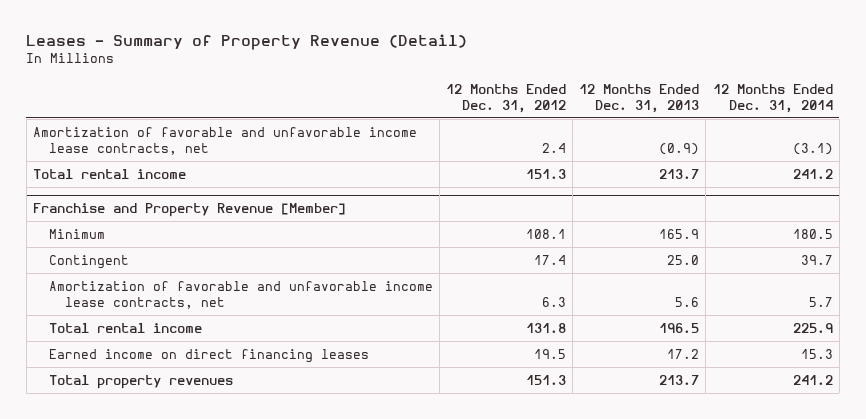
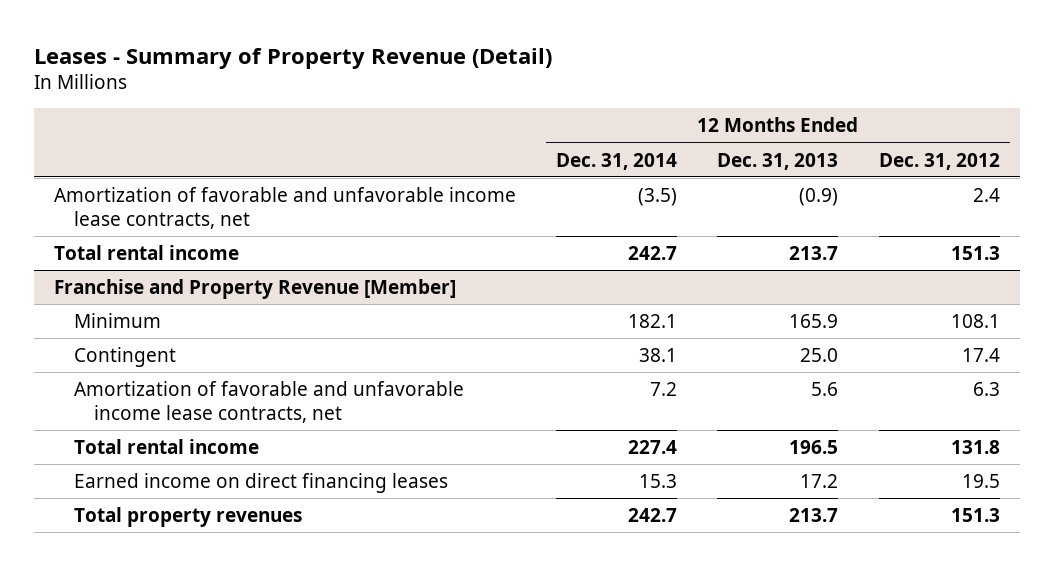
- | 12 Months Ended Dec. 31, 2012 | 12 Months Ended Dec. 31, 2013 | 12 Months Ended Dec. 31, 2014
+ | 12 Months Ended Dec. 31, 2014 | 12 Months Ended Dec. 31, 2013 | 12 Months Ended Dec. 31, 2012
- Amortization of favorable and unfavorable income lease contracts, net | 2.4 | (0.9) | (3.1)
- Total rental income | 151.3 | 213.7 | 241.2
+ Amortization of favorable and unfavorable income lease contracts, net | (3.5) | (0.9) | 2.4
+ Total rental income | 242.7 | 213.7 | 151.3
@ Franchise and Property Revenue [Member]
- Minimum | 108.1 | 165.9 | 180.5
- Contingent | 17.4 | 25.0 | 39.7
- Amortization of favorable and unfavorable income lease contracts, net | 6.3 | 5.6 | 5.7
- Total rental income | 131.8 | 196.5 | 225.9
+ Minimum | 182.1 | 165.9 | 108.1
+ Contingent | 38.1 | 25.0 | 17.4
+ Amortization of favorable and unfavorable income lease contracts, net | 7.2 | 5.6 | 6.3
+ Total rental income | 227.4 | 196.5 | 131.8
- Total property revenues | 151.3 | 213.7 | 241.2
+ Total property revenues | 242.7 | 213.7 | 151.3

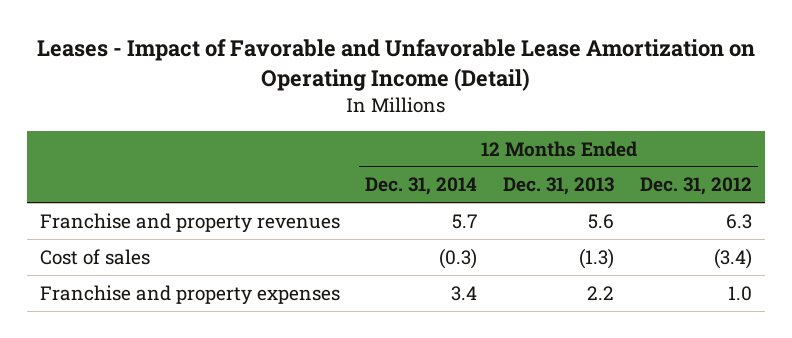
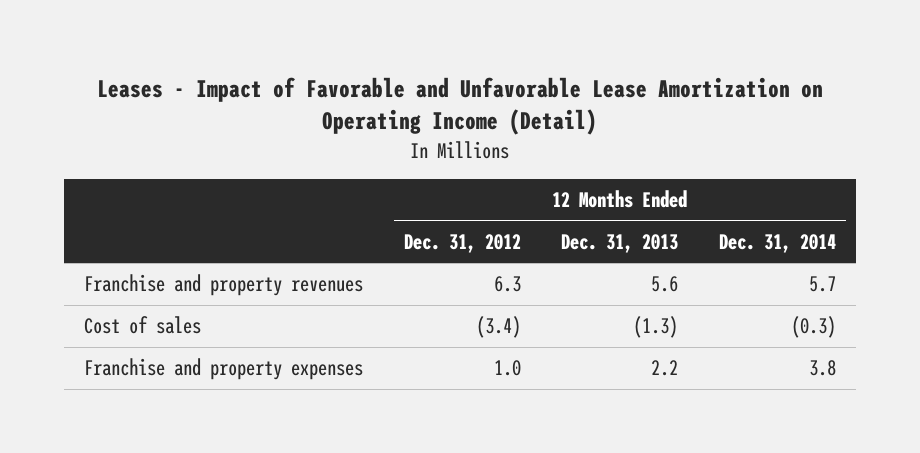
- | 12 Months Ended Dec. 31, 2014 | 12 Months Ended Dec. 31, 2013 | 12 Months Ended Dec. 31, 2012
+ | 12 Months Ended Dec. 31, 2012 | 12 Months Ended Dec. 31, 2013 | 12 Months Ended Dec. 31, 2014
- Franchise and property expenses | 3.4 | 2.2 | 1.0
+ Franchise and property expenses | 1.0 | 2.2 | 3.8

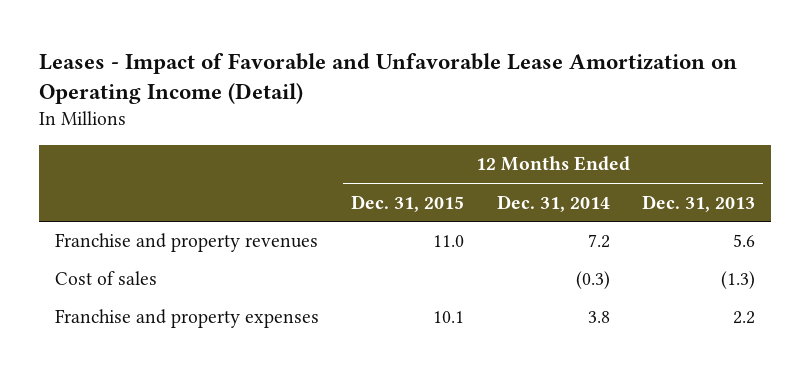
- | 12 Months Ended Dec. 31, 2012 | 12 Months Ended Dec. 31, 2013 | 12 Months Ended Dec. 31, 2014
+ | 12 Months Ended Dec. 31, 2015 | 12 Months Ended Dec. 31, 2014 | 12 Months Ended Dec. 31, 2013
- Franchise and property revenues | 6.3 | 5.6 | 5.7
+ Franchise and property revenues | 11.0 | 7.2 | 5.6

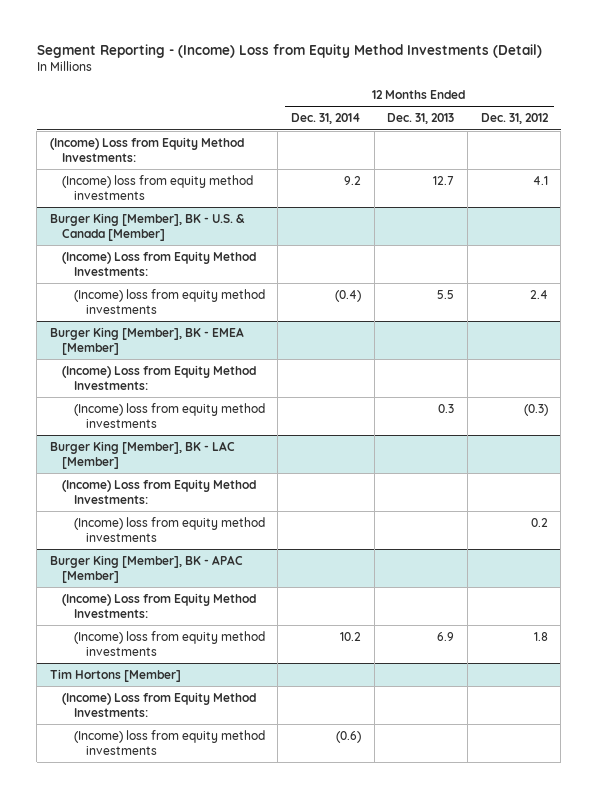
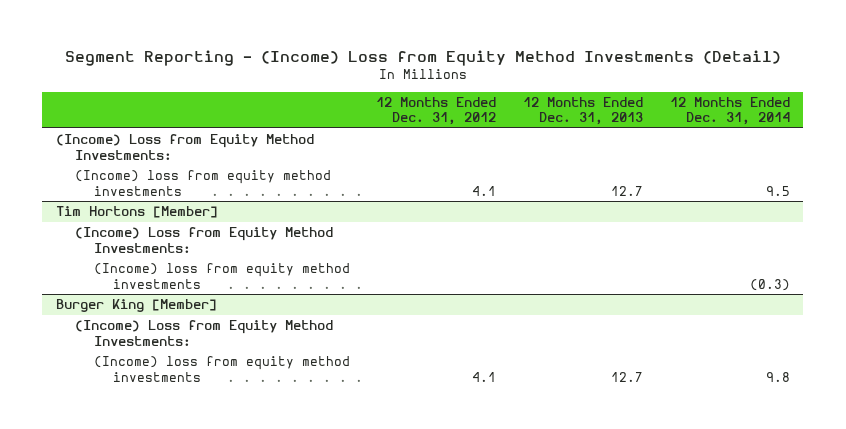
- | 12 Months Ended Dec. 31, 2014 | 12 Months Ended Dec. 31, 2013 | 12 Months Ended Dec. 31, 2012
+ | 12 Months Ended Dec. 31, 2012 | 12 Months Ended Dec. 31, 2013 | 12 Months Ended Dec. 31, 2014
- (Income) loss from equity method investments | 9.2 | 12.7 | 4.1
- Burger King [Member], BK - U.S. & Canada [Member]
- (Income) Loss from Equity Method Investments:
- (Income) loss from equity method investments | (0.4) | 5.5 | 2.4
- Burger King [Member], BK - EMEA [Member]
- (Income) Loss from Equity Method Investments:
- (Income) loss from equity method investments | | 0.3 | (0.3)
- Burger King [Member], BK - LAC [Member]
- (Income) Loss from Equity Method Investments:
- (Income) loss from equity method investments | | | 0.2
- Burger King [Member], BK - APAC [Member]
- (Income) Loss from Equity Method Investments:
- (Income) loss from equity method investments | 10.2 | 6.9 | 1.8
+ (Income) loss from equity method investments | 4.1 | 12.7 | 9.5
@ Tim Hortons [Member]
- (Income) loss from equity method investments | (0.6) | |
+ (Income) loss from equity method investments | | | (0.3)
+ Burger King [Member]
+ (Income) Loss from Equity Method Investments:
+ (Income) loss from equity method investments | 4.1 | 12.7 | 9.8

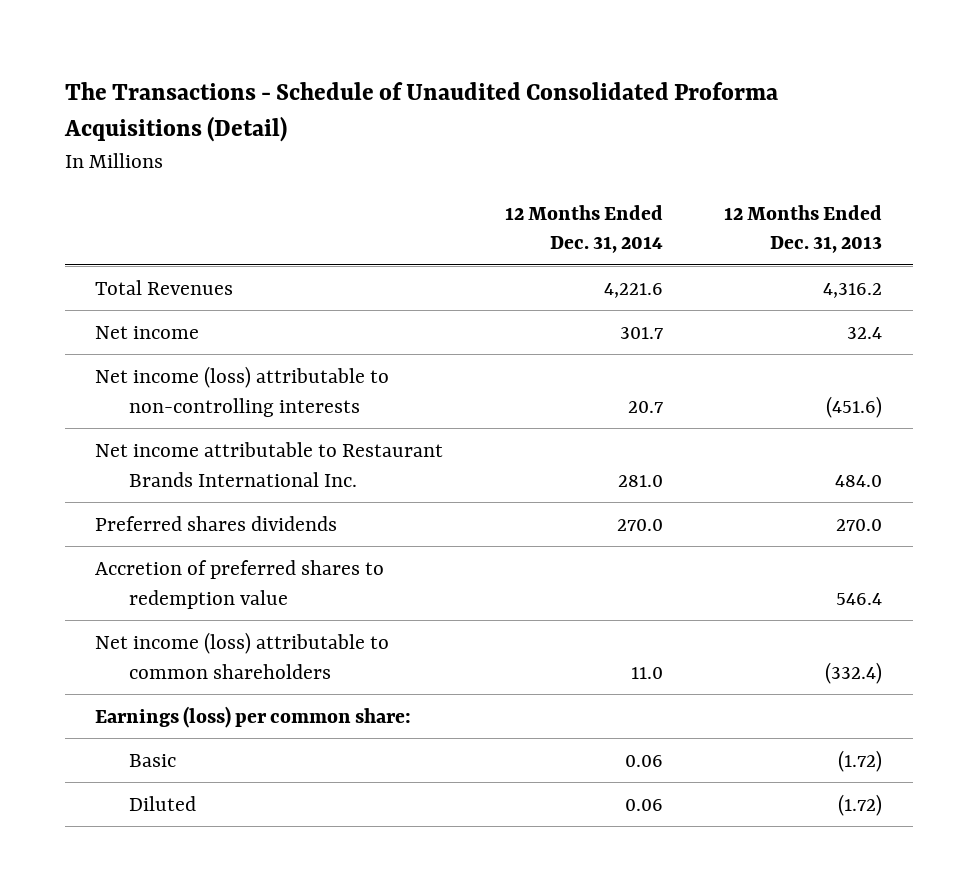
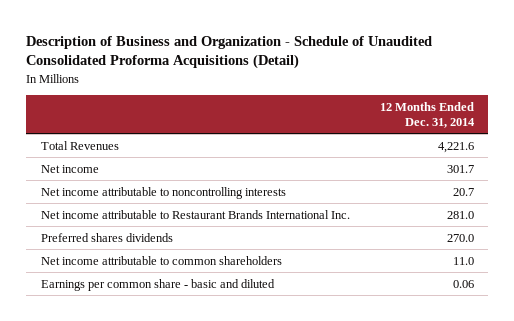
- The Transactions - Schedule of Unaudited Consolidated Proforma Acquisitions (Detail)
+ Description of Business and Organization - Schedule of Unaudited Consolidated Proforma Acquisitions (Detail)
- | 12 Months Ended Dec. 31, 2014 | 12 Months Ended Dec. 31, 2013
+ | 12 Months Ended Dec. 31, 2014
- Net income (loss) attributable to non-controlling interests | 20.7 | (451.6)
+ Net income attributable to noncontrolling interests | 20.7
- Accretion of preferred shares to redemption value | | 546.4
- Net income (loss) attributable to common shareholders | 11.0 | (332.4)
- Earnings (loss) per common share:
- Basic | 0.06 | (1.72)
- Diluted | 0.06 | (1.72)
+ Net income attributable to common shareholders | 11.0
+ Earnings per common share - basic and diluted | 0.06

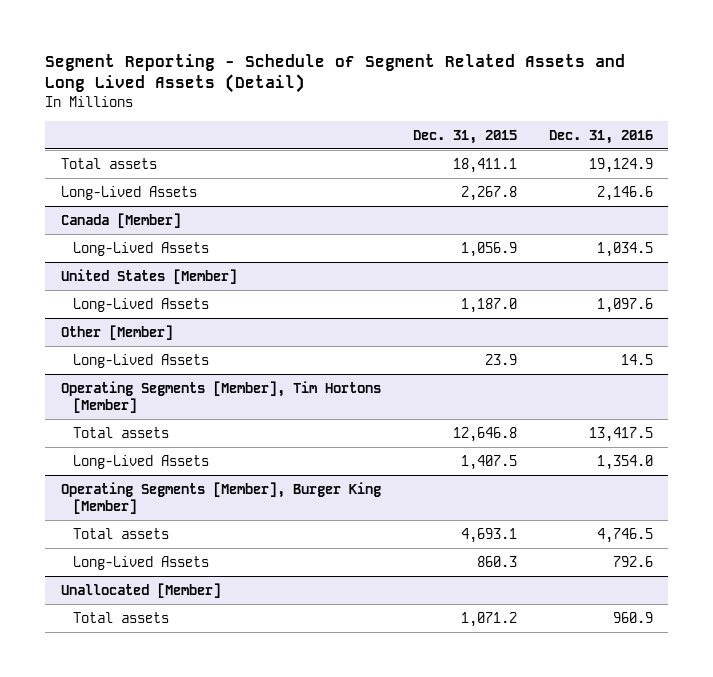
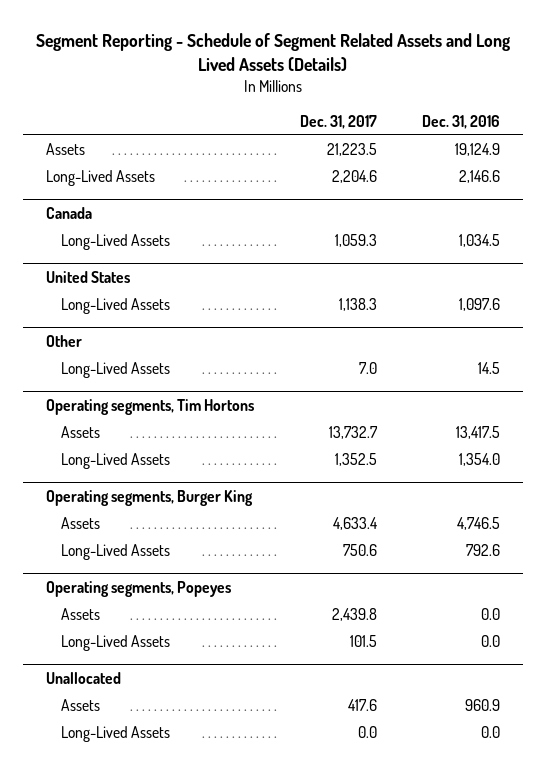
- Segment Reporting - Schedule of Segment Related Assets and Long Lived Assets (Detail)
+ Segment Reporting - Schedule of Segment Related Assets and Long Lived Assets (Details)
- | Dec. 31, 2015 | Dec. 31, 2016
+ | Dec. 31, 2017 | Dec. 31, 2016
- Total assets | 18,411.1 | 19,124.9
+ Assets | 21,223.5 | 19,124.9
- Canada [Member]
+ Canada
- United States [Member]
+ United States
- Other [Member]
+ Other
- Operating Segments [Member], Tim Hortons [Member]
- Total assets | 12,646.8 | 13,417.5
+ Operating segments, Tim Hortons
+ Assets | 13,732.7 | 13,417.5
- Operating Segments [Member], Burger King [Member]
- Total assets | 4,693.1 | 4,746.5
+ Operating segments, Burger King
+ Assets | 4,633.4 | 4,746.5
- Unallocated [Member]
- Total assets | 1,071.2 | 960.9
+ Operating segments, Popeyes
+ Assets | 2,439.8 | 0.0
+ Long-Lived Assets | 101.5 | 0.0
+ Unallocated
+ Assets | 417.6 | 960.9
+ Long-Lived Assets | 0.0 | 0.0

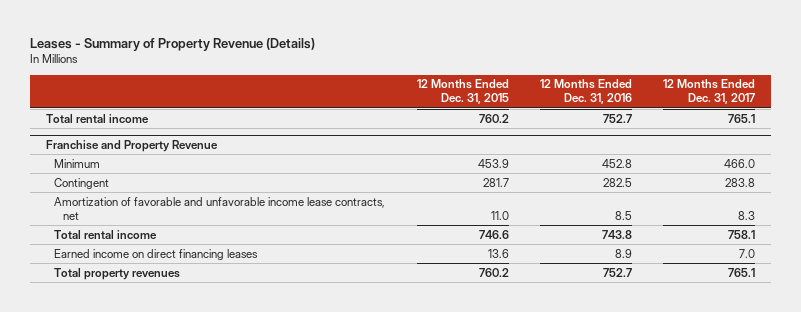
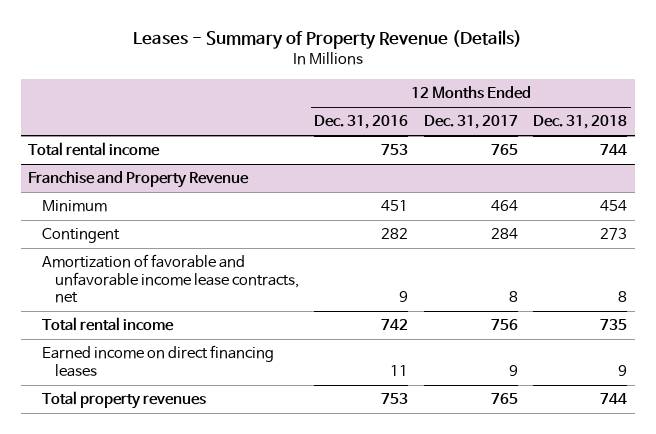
- | 12 Months Ended Dec. 31, 2015 | 12 Months Ended Dec. 31, 2016 | 12 Months Ended Dec. 31, 2017
+ | 12 Months Ended Dec. 31, 2016 | 12 Months Ended Dec. 31, 2017 | 12 Months Ended Dec. 31, 2018
- Total rental income | 760.2 | 752.7 | 765.1
+ Total rental income | 753 | 765 | 744
@ Franchise and Property Revenue
- Minimum | 453.9 | 452.8 | 466.0
- Contingent | 281.7 | 282.5 | 283.8
- Amortization of favorable and unfavorable income lease contracts, net | 11.0 | 8.5 | 8.3
- Total rental income | 746.6 | 743.8 | 758.1
- Earned income on direct financing leases | 13.6 | 8.9 | 7.0
- Total property revenues | 760.2 | 752.7 | 765.1
+ Minimum | 451 | 464 | 454
+ Contingent | 282 | 284 | 273
+ Amortization of favorable and unfavorable income lease contracts, net | 9 | 8 | 8
+ Total rental income | 742 | 756 | 735
+ Earned income on direct financing leases | 11 | 9 | 9
+ Total property revenues | 753 | 765 | 744

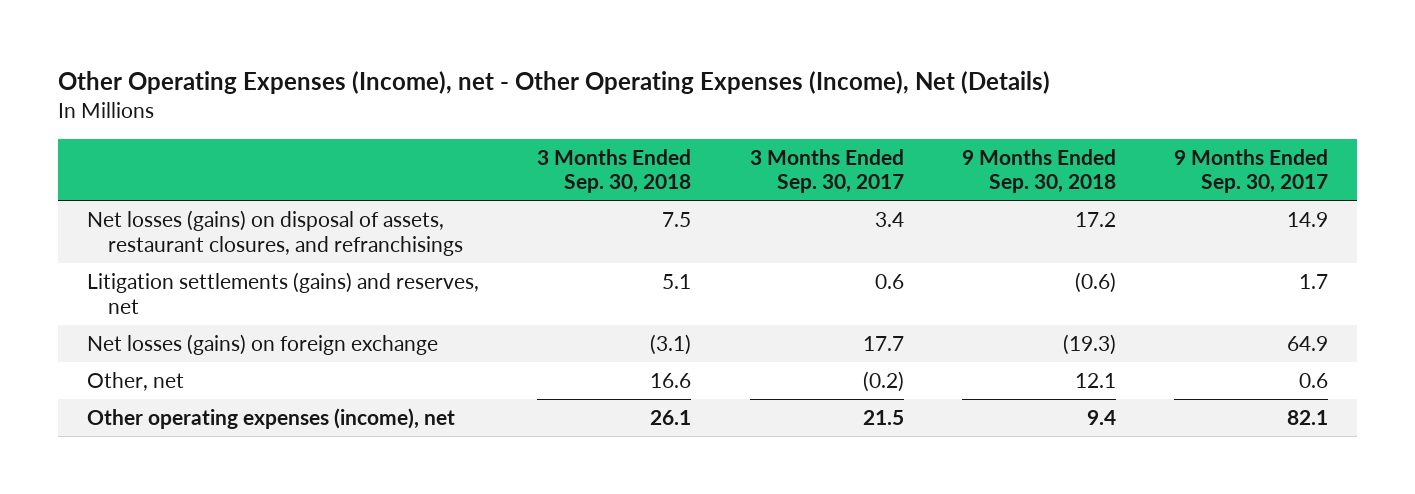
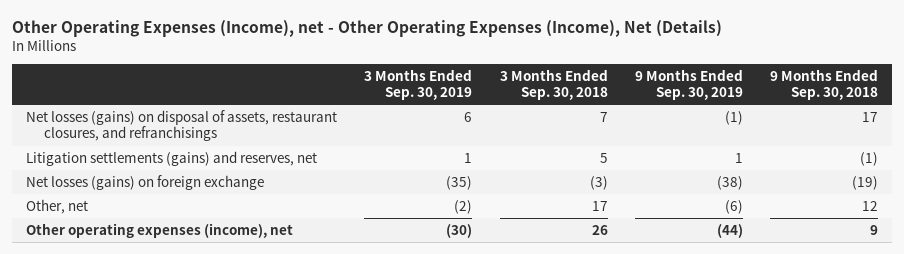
- | 3 Months Ended Sep. 30, 2018 | 3 Months Ended Sep. 30, 2017 | 9 Months Ended Sep. 30, 2018 | 9 Months Ended Sep. 30, 2017
+ | 3 Months Ended Sep. 30, 2019 | 3 Months Ended Sep. 30, 2018 | 9 Months Ended Sep. 30, 2019 | 9 Months Ended Sep. 30, 2018
- Net losses (gains) on disposal of assets, restaurant closures, and refranchisings | 7.5 | 3.4 | 17.2 | 14.9
- Litigation settlements (gains) and reserves, net | 5.1 | 0.6 | (0.6) | 1.7
- Net losses (gains) on foreign exchange | (3.1) | 17.7 | (19.3) | 64.9
- Other, net | 16.6 | (0.2) | 12.1 | 0.6
- Other operating expenses (income), net | 26.1 | 21.5 | 9.4 | 82.1
+ Net losses (gains) on disposal of assets, restaurant closures, and refranchisings | 6 | 7 | (1) | 17
+ Litigation settlements (gains) and reserves, net | 1 | 5 | 1 | (1)
+ Net losses (gains) on foreign exchange | (35) | (3) | (38) | (19)
+ Other, net | (2) | 17 | (6) | 12
+ Other operating expenses (income), net | (30) | 26 | (44) | 9

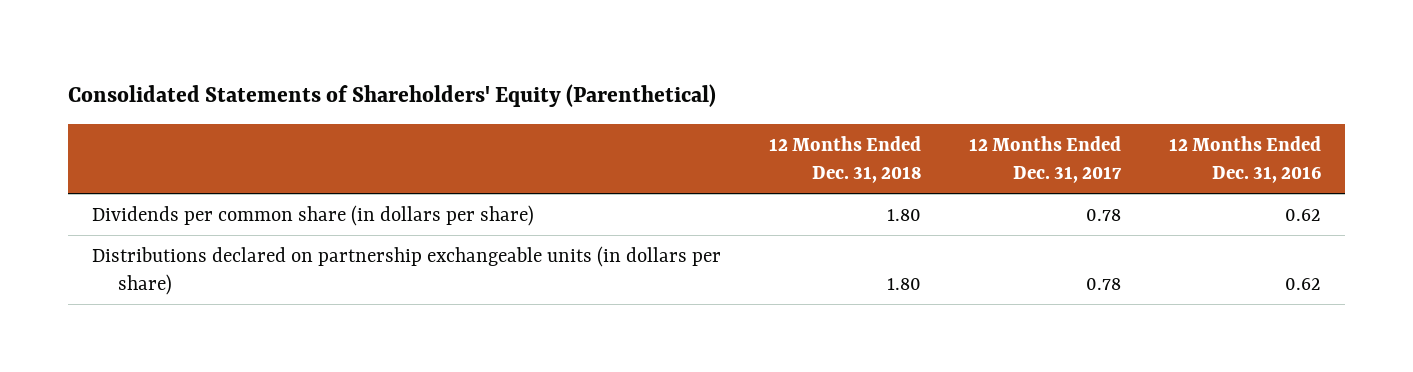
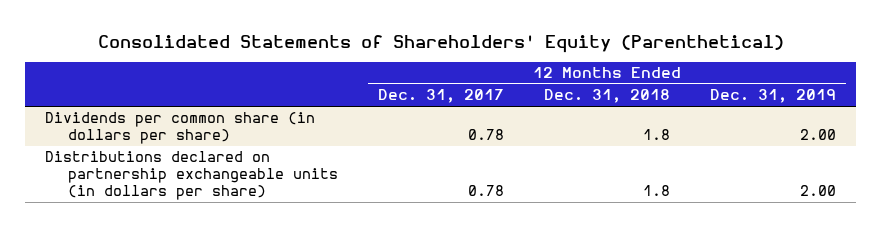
- | 12 Months Ended Dec. 31, 2018 | 12 Months Ended Dec. 31, 2017 | 12 Months Ended Dec. 31, 2016
+ | 12 Months Ended Dec. 31, 2017 | 12 Months Ended Dec. 31, 2018 | 12 Months Ended Dec. 31, 2019
- Dividends per common share (in dollars per share) | 1.80 | 0.78 | 0.62
- Distributions declared on partnership exchangeable units (in dollars per share) | 1.80 | 0.78 | 0.62
+ Dividends per common share (in dollars per share) | 0.78 | 1.8 | 2.00
+ Distributions declared on partnership exchangeable units (in dollars per share) | 0.78 | 1.8 | 2.00

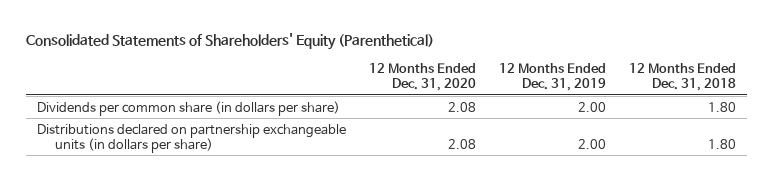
- | 12 Months Ended Dec. 31, 2017 | 12 Months Ended Dec. 31, 2018 | 12 Months Ended Dec. 31, 2019
+ | 12 Months Ended Dec. 31, 2020 | 12 Months Ended Dec. 31, 2019 | 12 Months Ended Dec. 31, 2018
- Dividends per common share (in dollars per share) | 0.78 | 1.8 | 2.00
- Distributions declared on partnership exchangeable units (in dollars per share) | 0.78 | 1.8 | 2.00
+ Dividends per common share (in dollars per share) | 2.08 | 2.00 | 1.80
+ Distributions declared on partnership exchangeable units (in dollars per share) | 2.08 | 2.00 | 1.80

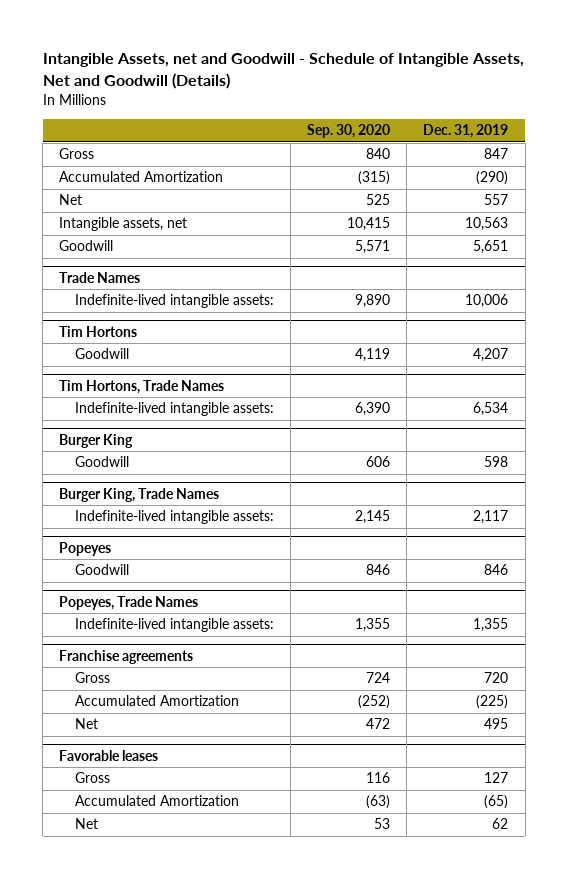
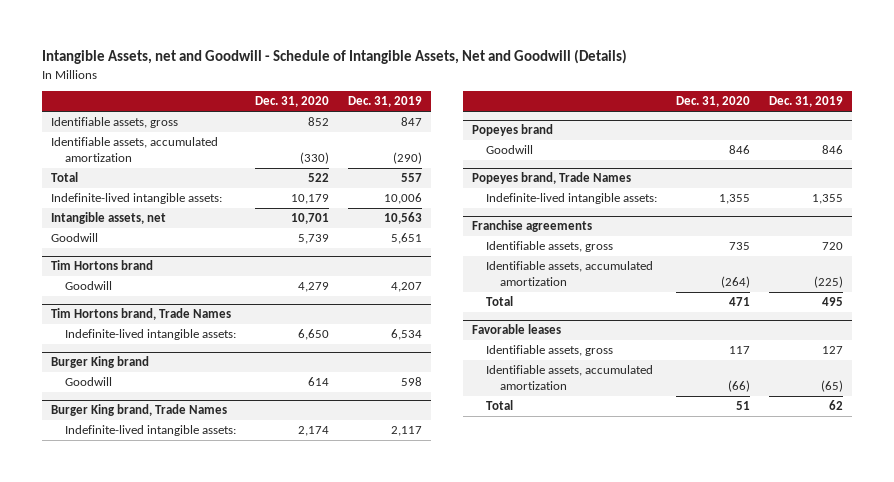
- | Sep. 30, 2020 | Dec. 31, 2019
+ | Dec. 31, 2020 | Dec. 31, 2019
- Gross | 840 | 847
- Accumulated Amortization | (315) | (290)
- Net | 525 | 557
+ Identifiable assets, gross | 852 | 847
+ Identifiable assets, accumulated amortization | (330) | (290)
+ Total | 522 | 557
+ Indefinite-lived intangible assets: | 10,179 | 10,006
- Trade Names
- Indefinite-lived intangible assets: | 9,890 | 10,006
- Tim Hortons
+ Tim Hortons brand
- Tim Hortons, Trade Names
+ Tim Hortons brand, Trade Names
- Burger King
+ Burger King brand
- Burger King, Trade Names
+ Burger King brand, Trade Names
- Popeyes
+ Popeyes brand
- Popeyes, Trade Names
+ Popeyes brand, Trade Names
@ Franchise agreements
- Gross | 724 | 720
- Accumulated Amortization | (252) | (225)
- Net | 472 | 495
+ Identifiable assets, gross | 735 | 720
+ Identifiable assets, accumulated amortization | (264) | (225)
+ Total | 471 | 495
@ Favorable leases
- Gross | 116 | 127
- Accumulated Amortization | (63) | (65)
- Net | 53 | 62
+ Identifiable assets, gross | 117 | 127
+ Identifiable assets, accumulated amortization | (66) | (65)
+ Total | 51 | 62

